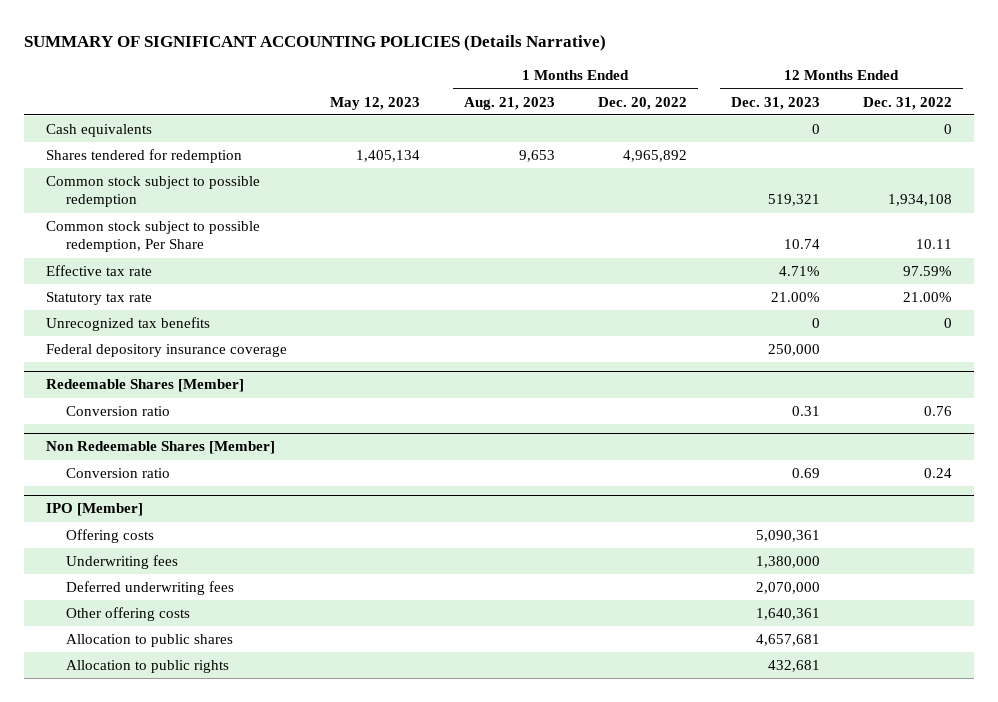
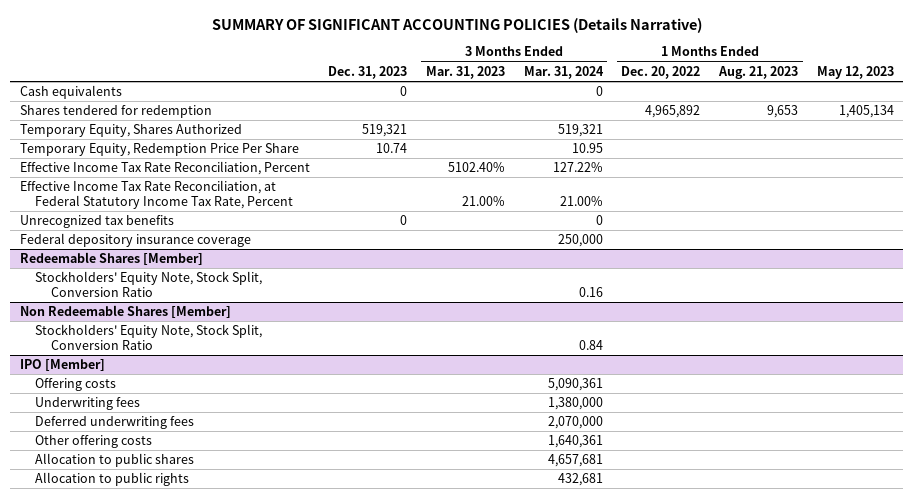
- | May 12, 2023 | 1 Months Ended Aug. 21, 2023 | 1 Months Ended Dec. 20, 2022 | 12 Months Ended Dec. 31, 2023 | 12 Months Ended Dec. 31, 2022
+ | Dec. 31, 2023 | 3 Months Ended Mar. 31, 2023 | 3 Months Ended Mar. 31, 2024 | 1 Months Ended Dec. 20, 2022 | 1 Months Ended Aug. 21, 2023 | May 12, 2023
- Common stock subject to possible redemption | | | | 519,321 | 1,934,108
- Common stock subject to possible redemption, Per Share | | | | 10.74 | 10.11
- Effective tax rate | | | | 4.71% | 97.59%
- Statutory tax rate | | | | 21.00% | 21.00%
+ Temporary Equity, Shares Authorized | 519,321 | | 519,321 | | |
+ Temporary Equity, Redemption Price Per Share | 10.74 | | 10.95 | | |
+ Effective Income Tax Rate Reconciliation, Percent | | 5102.40% | 127.22% | | |
+ Effective Income Tax Rate Reconciliation, at Federal Statutory Income Tax Rate, Percent | | 21.00% | 21.00% | | |
@ Redeemable Shares [Member]
- Conversion ratio | | | | 0.31 | 0.76
+ Stockholders' Equity Note, Stock Split, Conversion Ratio | | | 0.16 | | |
@ Non Redeemable Shares [Member]
- Conversion ratio | | | | 0.69 | 0.24
+ Stockholders' Equity Note, Stock Split, Conversion Ratio | | | 0.84 | | |

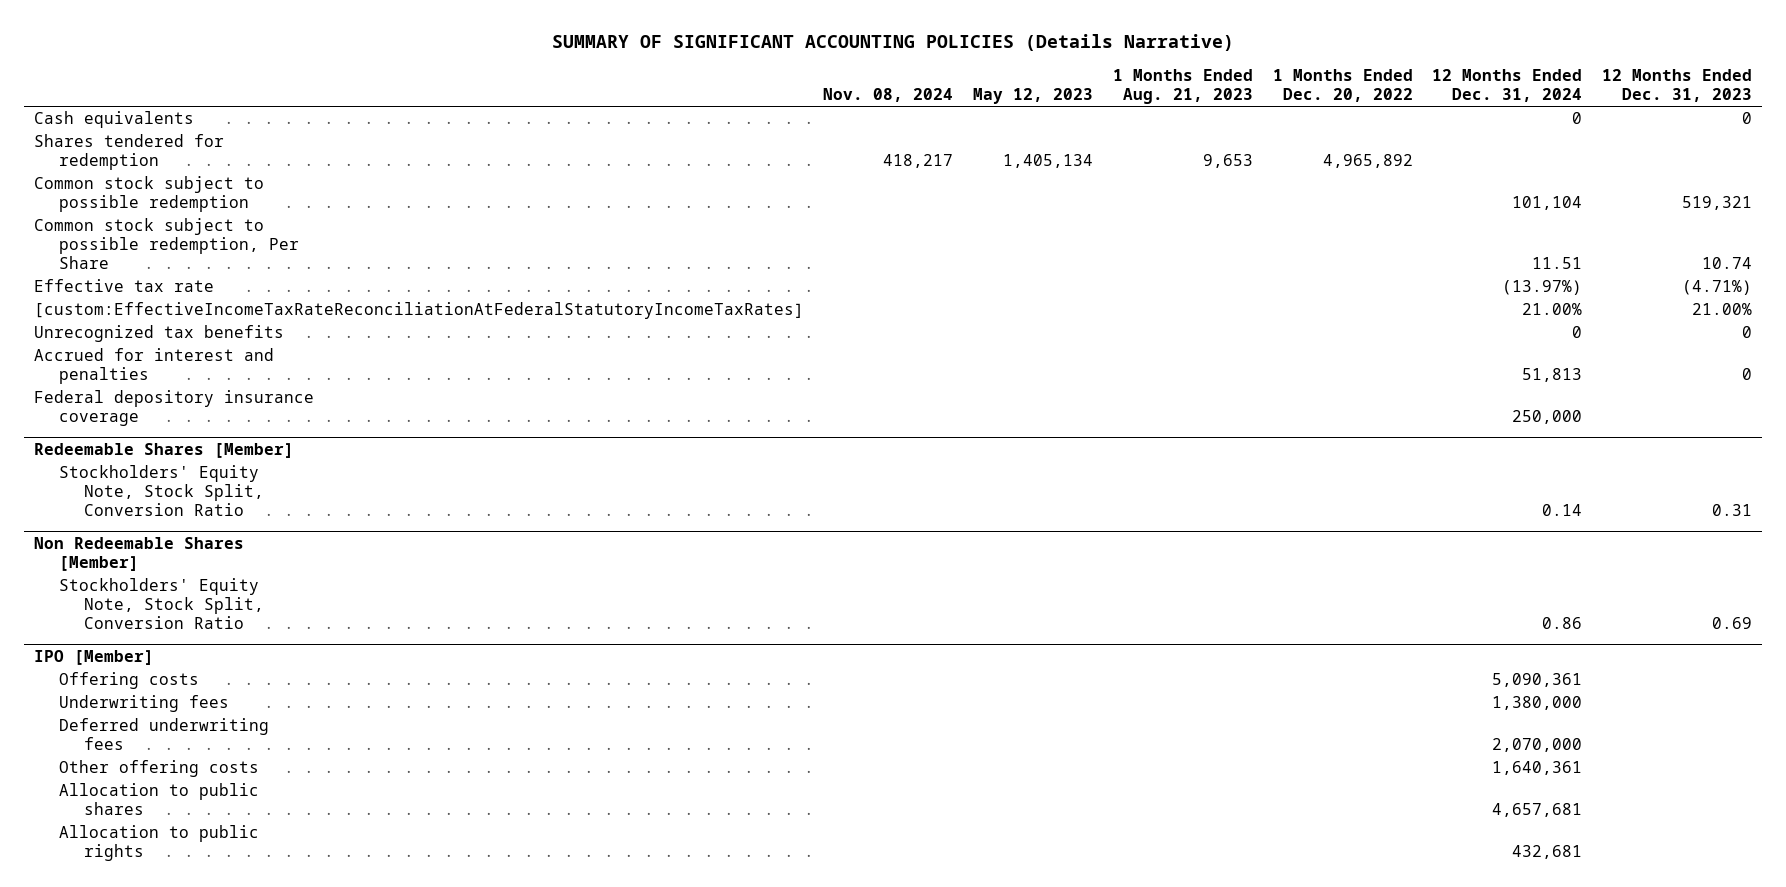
- | Dec. 31, 2023 | 3 Months Ended Mar. 31, 2023 | 3 Months Ended Mar. 31, 2024 | 1 Months Ended Dec. 20, 2022 | 1 Months Ended Aug. 21, 2023 | May 12, 2023
+ | Nov. 08, 2024 | May 12, 2023 | 1 Months Ended Aug. 21, 2023 | 1 Months Ended Dec. 20, 2022 | 12 Months Ended Dec. 31, 2024 | 12 Months Ended Dec. 31, 2023
- Temporary Equity, Shares Authorized | 519,321 | | 519,321 | | |
- Temporary Equity, Redemption Price Per Share | 10.74 | | 10.95 | | |
- Effective Income Tax Rate Reconciliation, Percent | | 5102.40% | 127.22% | | |
- Effective Income Tax Rate Reconciliation, at Federal Statutory Income Tax Rate, Percent | | 21.00% | 21.00% | | |
+ Common stock subject to possible redemption | | | | | 101,104 | 519,321
+ Common stock subject to possible redemption, Per Share | | | | | 11.51 | 10.74
+ Effective tax rate | | | | | (13.97%) | (4.71%)
+ [custom:EffectiveIncomeTaxRateReconciliationAtFederalStatutoryIncomeTaxRates] | | | | | 21.00% | 21.00%
+ Accrued for interest and penalties | | | | | 51,813 | 0

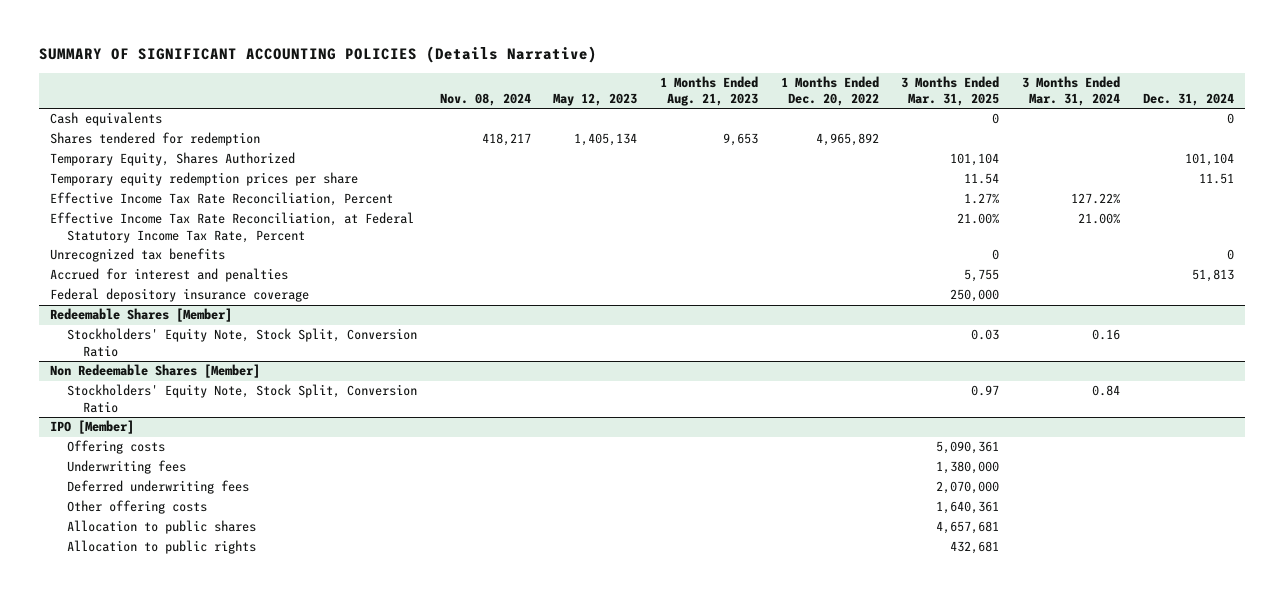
- | Nov. 08, 2024 | May 12, 2023 | 1 Months Ended Aug. 21, 2023 | 1 Months Ended Dec. 20, 2022 | 12 Months Ended Dec. 31, 2024 | 12 Months Ended Dec. 31, 2023
+ | Nov. 08, 2024 | May 12, 2023 | 1 Months Ended Aug. 21, 2023 | 1 Months Ended Dec. 20, 2022 | 3 Months Ended Mar. 31, 2025 | 3 Months Ended Mar. 31, 2024 | Dec. 31, 2024
- Common stock subject to possible redemption | | | | | 101,104 | 519,321
- Common stock subject to possible redemption, Per Share | | | | | 11.51 | 10.74
- Effective tax rate | | | | | (13.97%) | (4.71%)
- [custom:EffectiveIncomeTaxRateReconciliationAtFederalStatutoryIncomeTaxRates] | | | | | 21.00% | 21.00%
+ Temporary Equity, Shares Authorized | | | | | 101,104 | | 101,104
+ Temporary equity redemption prices per share | | | | | 11.54 | | 11.51
+ Effective Income Tax Rate Reconciliation, Percent | | | | | 1.27% | 127.22% |
+ Effective Income Tax Rate Reconciliation, at Federal Statutory Income Tax Rate, Percent | | | | | 21.00% | 21.00% |

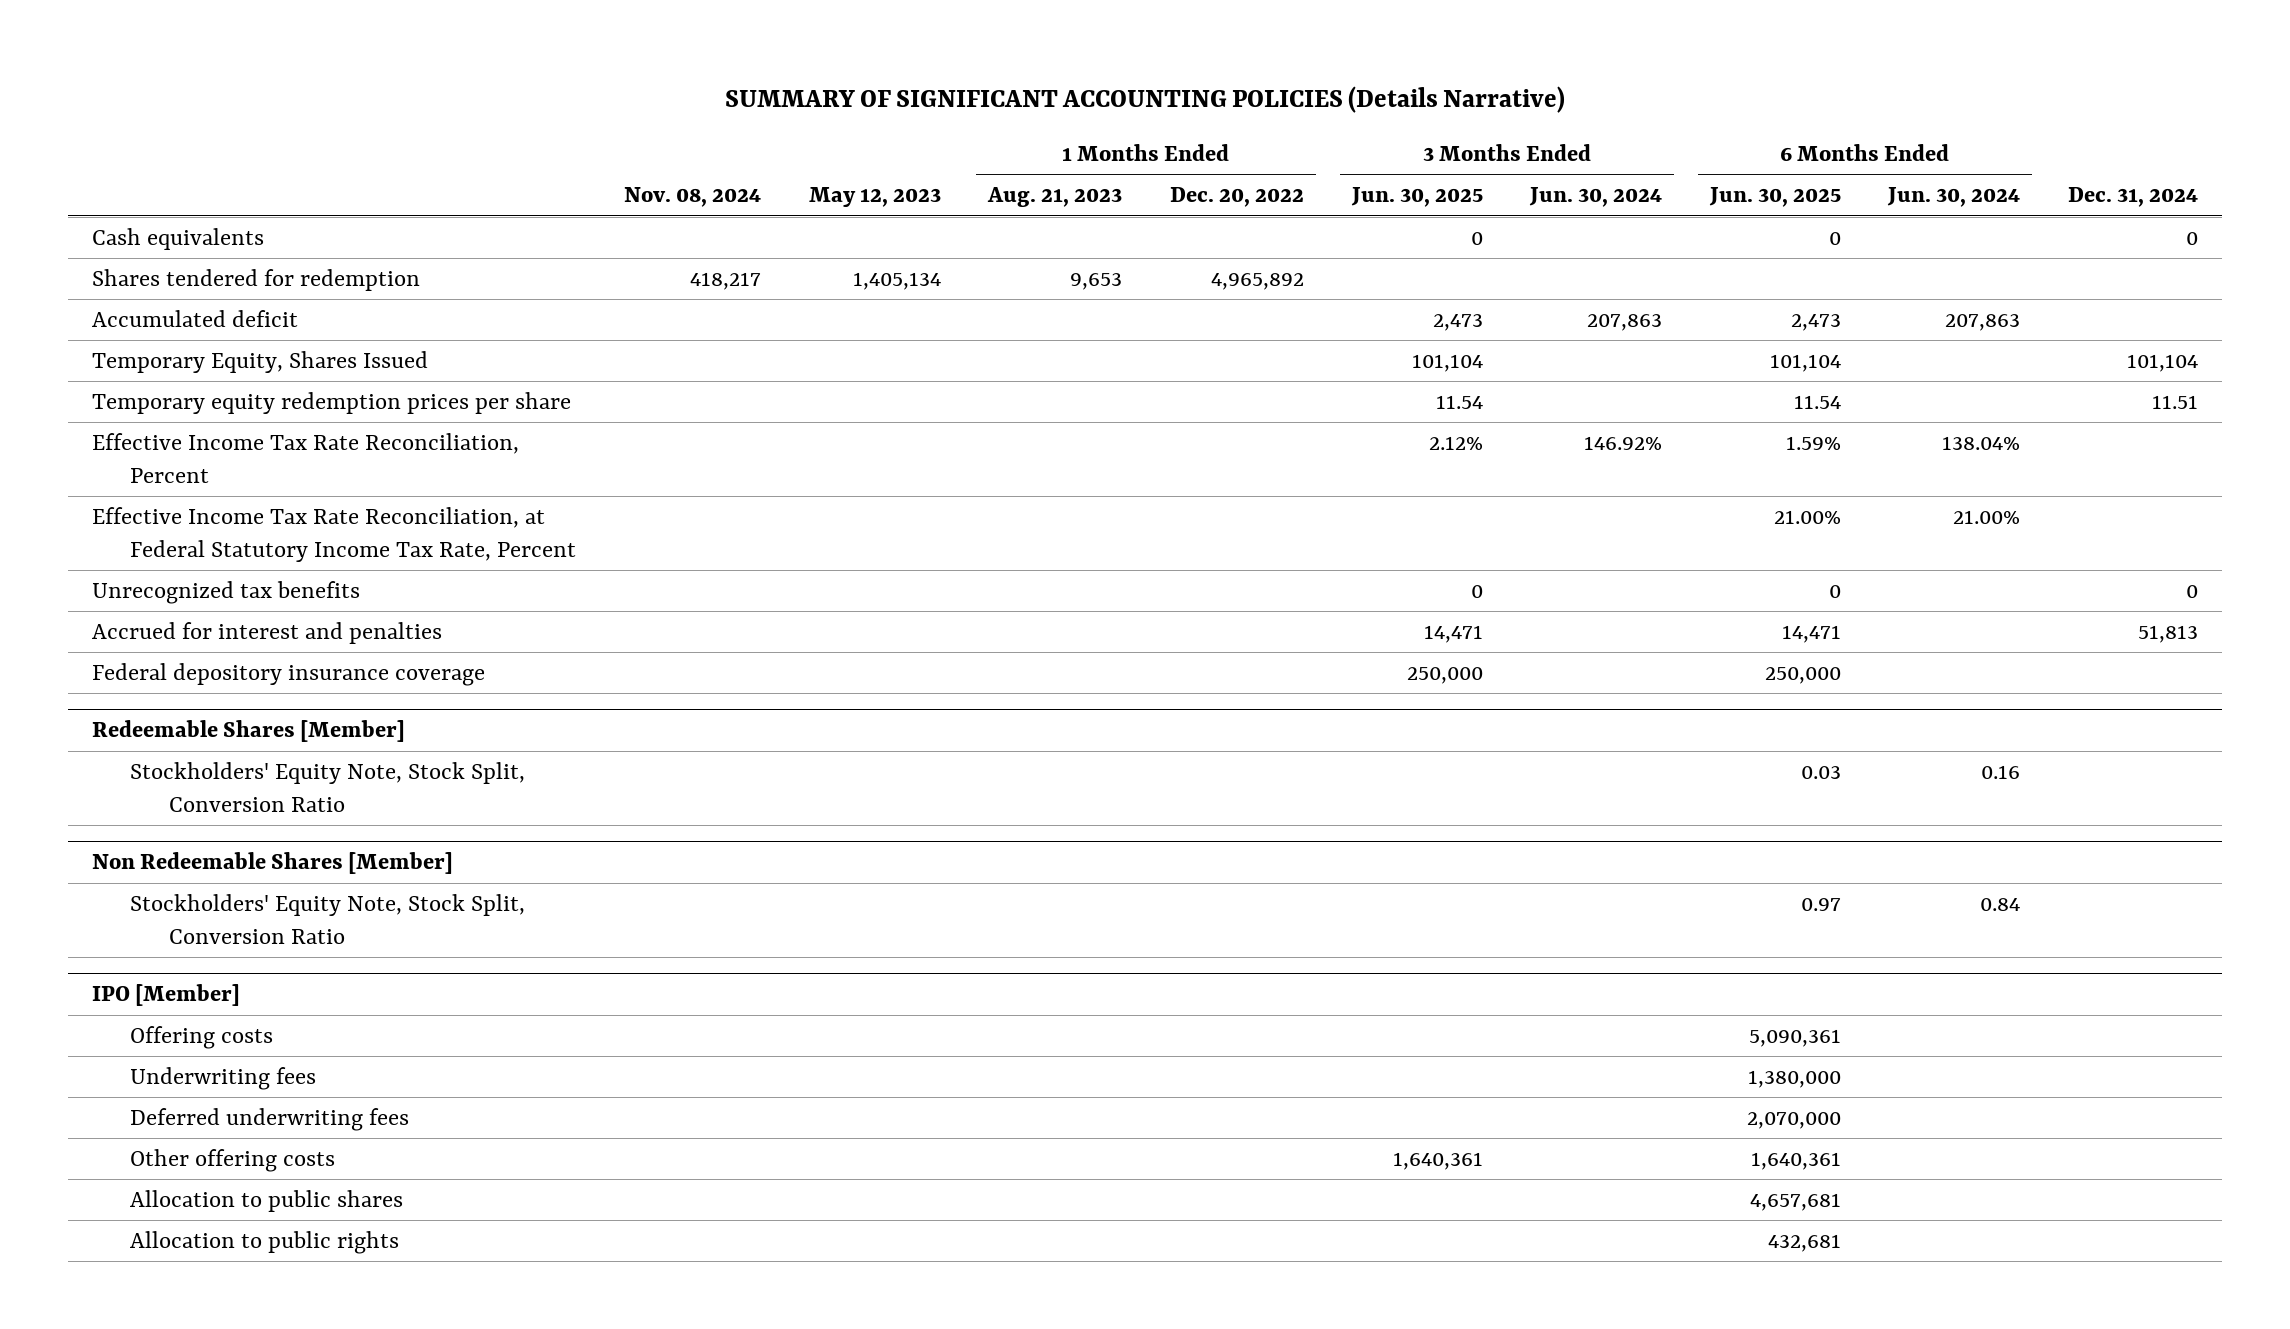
- | Nov. 08, 2024 | May 12, 2023 | 1 Months Ended Aug. 21, 2023 | 1 Months Ended Dec. 20, 2022 | 3 Months Ended Mar. 31, 2025 | 3 Months Ended Mar. 31, 2024 | Dec. 31, 2024
+ | Nov. 08, 2024 | May 12, 2023 | 1 Months Ended Aug. 21, 2023 | 1 Months Ended Dec. 20, 2022 | 3 Months Ended Jun. 30, 2025 | 3 Months Ended Jun. 30, 2024 | 6 Months Ended Jun. 30, 2025 | 6 Months Ended Jun. 30, 2024 | Dec. 31, 2024
- Temporary Equity, Shares Authorized | | | | | 101,104 | | 101,104
+ Accumulated deficit | | | | | 2,473 | 207,863 | 2,473 | 207,863 |
+ Temporary Equity, Shares Issued | | | | | 101,104 | | 101,104 | | 101,104

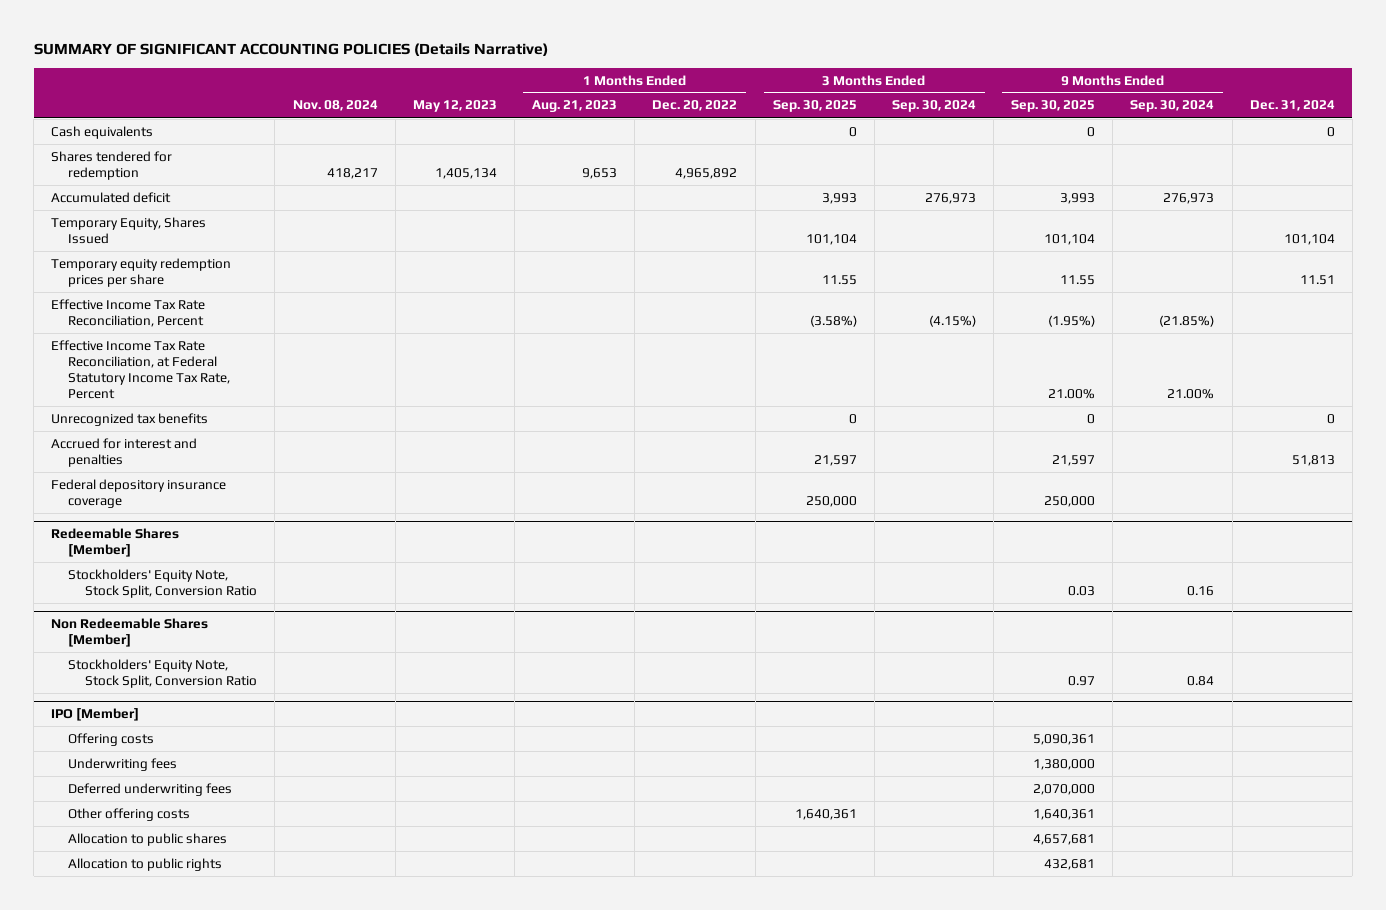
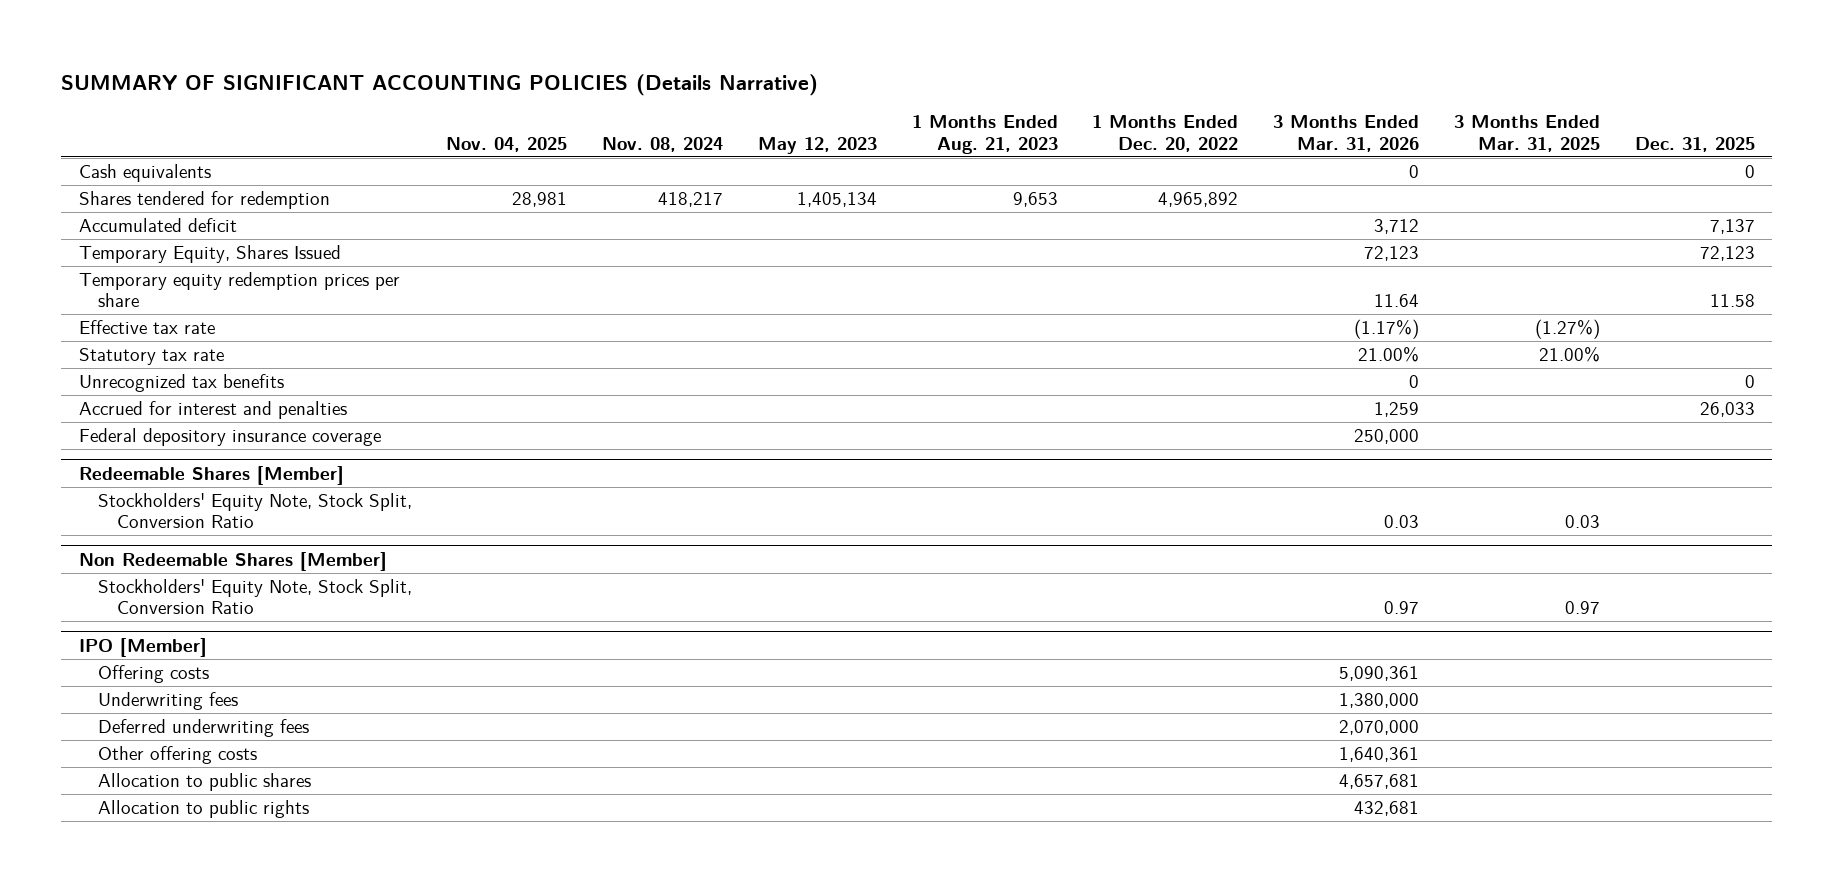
- | Nov. 08, 2024 | May 12, 2023 | 1 Months Ended Aug. 21, 2023 | 1 Months Ended Dec. 20, 2022 | 3 Months Ended Sep. 30, 2025 | 3 Months Ended Sep. 30, 2024 | 9 Months Ended Sep. 30, 2025 | 9 Months Ended Sep. 30, 2024 | Dec. 31, 2024
+ | Nov. 04, 2025 | Nov. 08, 2024 | May 12, 2023 | 1 Months Ended Aug. 21, 2023 | 1 Months Ended Dec. 20, 2022 | 3 Months Ended Mar. 31, 2026 | 3 Months Ended Mar. 31, 2025 | Dec. 31, 2025
- Effective Income Tax Rate Reconciliation, Percent | | | | | (3.58%) | (4.15%) | (1.95%) | (21.85%) |
- Effective Income Tax Rate Reconciliation, at Federal Statutory Income Tax Rate, Percent | | | | | | | 21.00% | 21.00% |
+ Effective tax rate | | | | | | (1.17%) | (1.27%) |
+ Statutory tax rate | | | | | | 21.00% | 21.00% |

